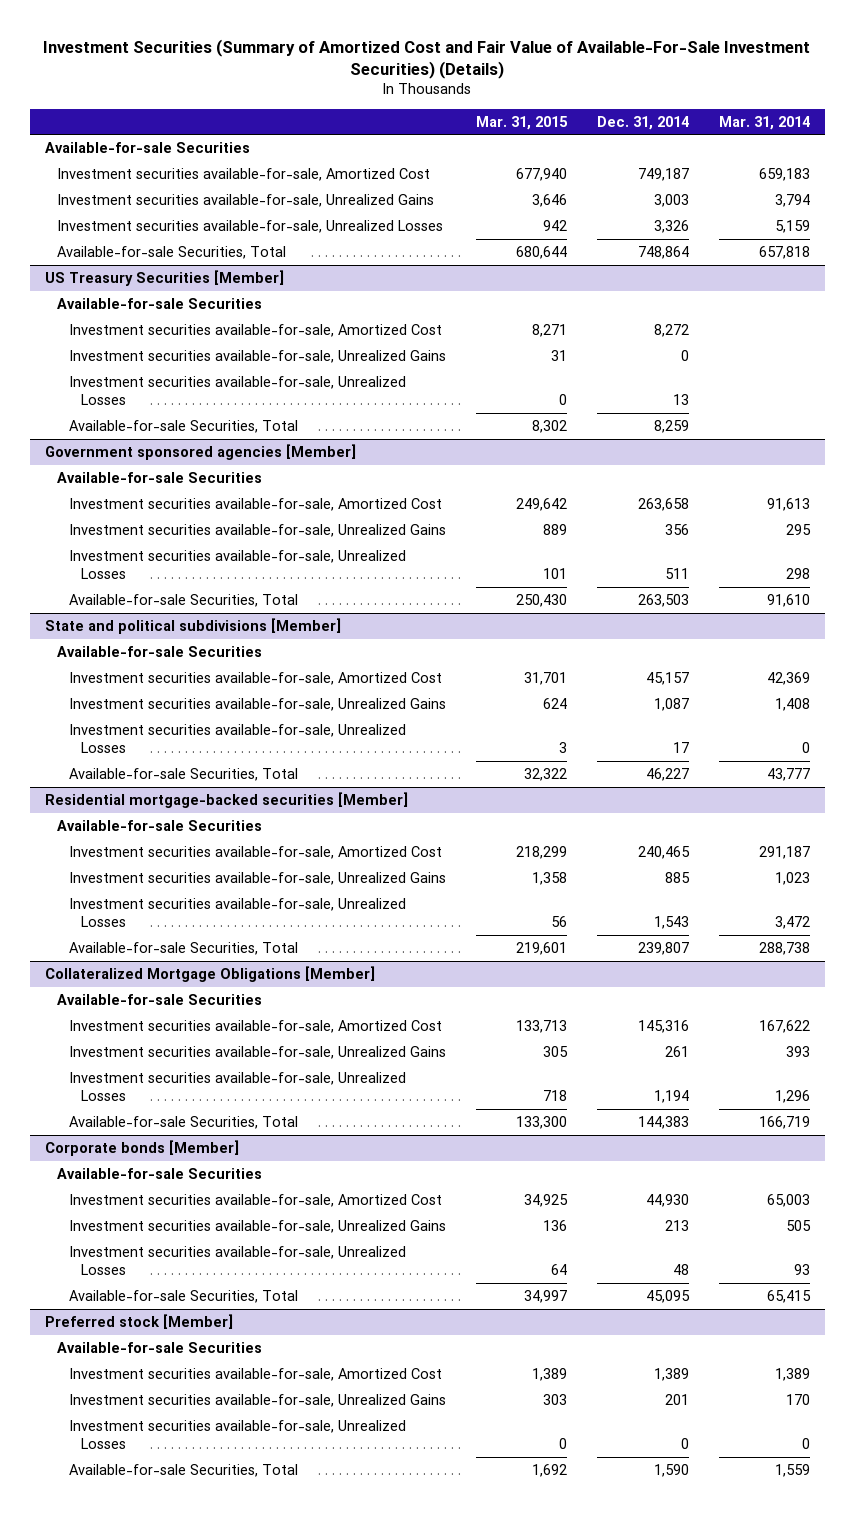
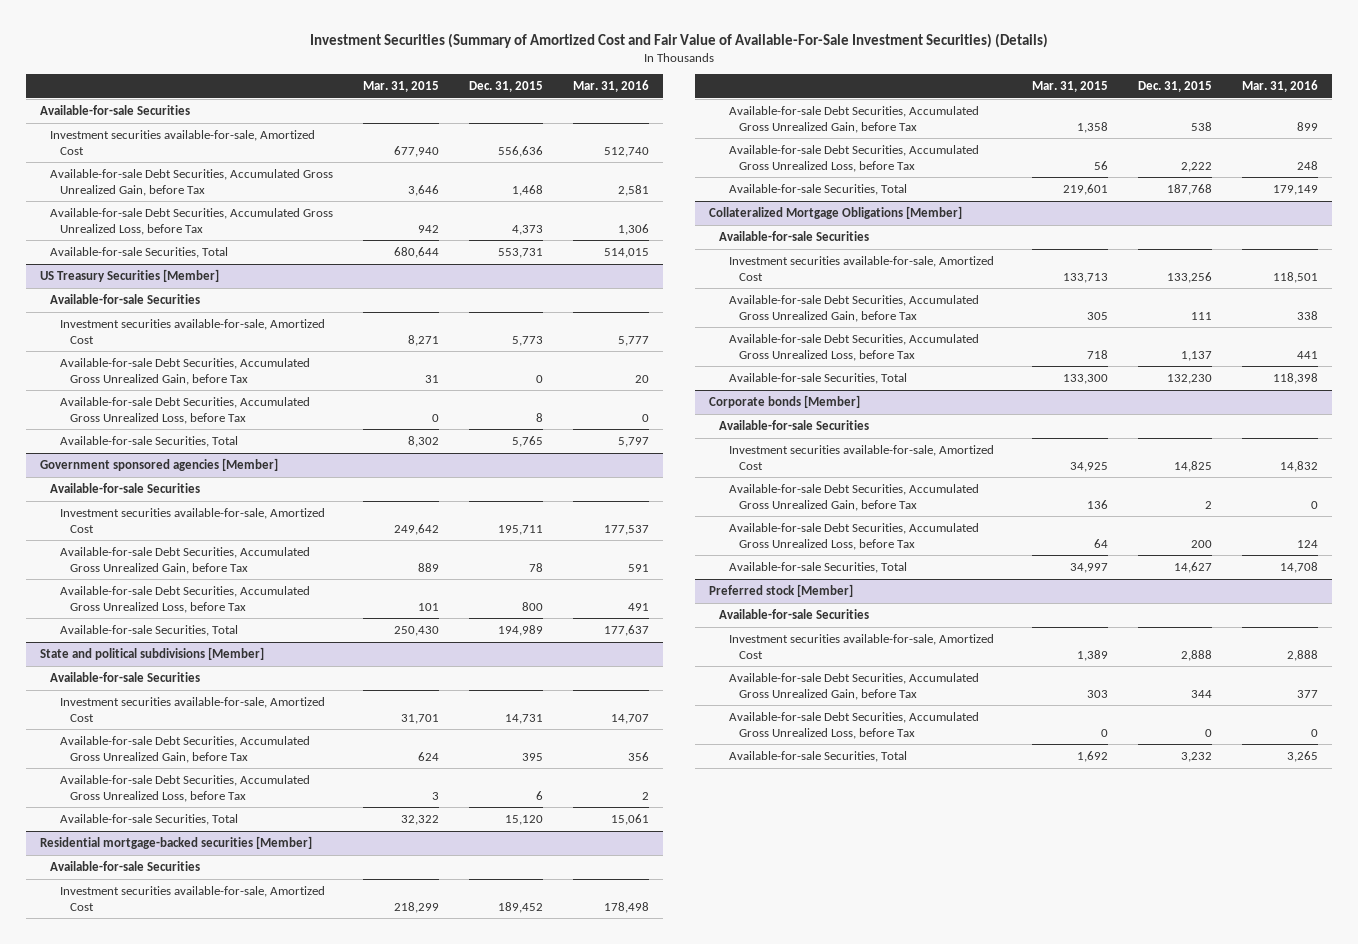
- | Mar. 31, 2015 | Dec. 31, 2014 | Mar. 31, 2014
+ | Mar. 31, 2015 | Dec. 31, 2015 | Mar. 31, 2016
- Investment securities available-for-sale, Unrealized Gains | 3,646 | 3,003 | 3,794
- Investment securities available-for-sale, Unrealized Losses | 942 | 3,326 | 5,159
+ Available-for-sale Debt Securities, Accumulated Gross Unrealized Gain, before Tax | 3,646 | 1,468 | 2,581
+ Available-for-sale Debt Securities, Accumulated Gross Unrealized Loss, before Tax | 942 | 4,373 | 1,306
@ US Treasury Securities [Member]
- Investment securities available-for-sale, Unrealized Gains | 31 | 0 |
- Investment securities available-for-sale, Unrealized Losses | 0 | 13 |
+ Available-for-sale Debt Securities, Accumulated Gross Unrealized Gain, before Tax | 31 | 0 | 20
+ Available-for-sale Debt Securities, Accumulated Gross Unrealized Loss, before Tax | 0 | 8 | 0
@ Government sponsored agencies [Member]
- Investment securities available-for-sale, Unrealized Gains | 889 | 356 | 295
- Investment securities available-for-sale, Unrealized Losses | 101 | 511 | 298
+ Available-for-sale Debt Securities, Accumulated Gross Unrealized Gain, before Tax | 889 | 78 | 591
+ Available-for-sale Debt Securities, Accumulated Gross Unrealized Loss, before Tax | 101 | 800 | 491
@ State and political subdivisions [Member]
- Investment securities available-for-sale, Unrealized Gains | 624 | 1,087 | 1,408
- Investment securities available-for-sale, Unrealized Losses | 3 | 17 | 0
+ Available-for-sale Debt Securities, Accumulated Gross Unrealized Gain, before Tax | 624 | 395 | 356
+ Available-for-sale Debt Securities, Accumulated Gross Unrealized Loss, before Tax | 3 | 6 | 2
@ Residential mortgage-backed securities [Member]
- Investment securities available-for-sale, Unrealized Gains | 1,358 | 885 | 1,023
- Investment securities available-for-sale, Unrealized Losses | 56 | 1,543 | 3,472
+ Available-for-sale Debt Securities, Accumulated Gross Unrealized Gain, before Tax | 1,358 | 538 | 899
+ Available-for-sale Debt Securities, Accumulated Gross Unrealized Loss, before Tax | 56 | 2,222 | 248
@ Collateralized Mortgage Obligations [Member]
- Investment securities available-for-sale, Unrealized Gains | 305 | 261 | 393
- Investment securities available-for-sale, Unrealized Losses | 718 | 1,194 | 1,296
+ Available-for-sale Debt Securities, Accumulated Gross Unrealized Gain, before Tax | 305 | 111 | 338
+ Available-for-sale Debt Securities, Accumulated Gross Unrealized Loss, before Tax | 718 | 1,137 | 441
@ Corporate bonds [Member]
- Investment securities available-for-sale, Unrealized Gains | 136 | 213 | 505
- Investment securities available-for-sale, Unrealized Losses | 64 | 48 | 93
+ Available-for-sale Debt Securities, Accumulated Gross Unrealized Gain, before Tax | 136 | 2 | 0
+ Available-for-sale Debt Securities, Accumulated Gross Unrealized Loss, before Tax | 64 | 200 | 124
@ Preferred stock [Member]
- Investment securities available-for-sale, Unrealized Gains | 303 | 201 | 170
- Investment securities available-for-sale, Unrealized Losses | 0 | 0 | 0
+ Available-for-sale Debt Securities, Accumulated Gross Unrealized Gain, before Tax | 303 | 344 | 377
+ Available-for-sale Debt Securities, Accumulated Gross Unrealized Loss, before Tax | 0 | 0 | 0

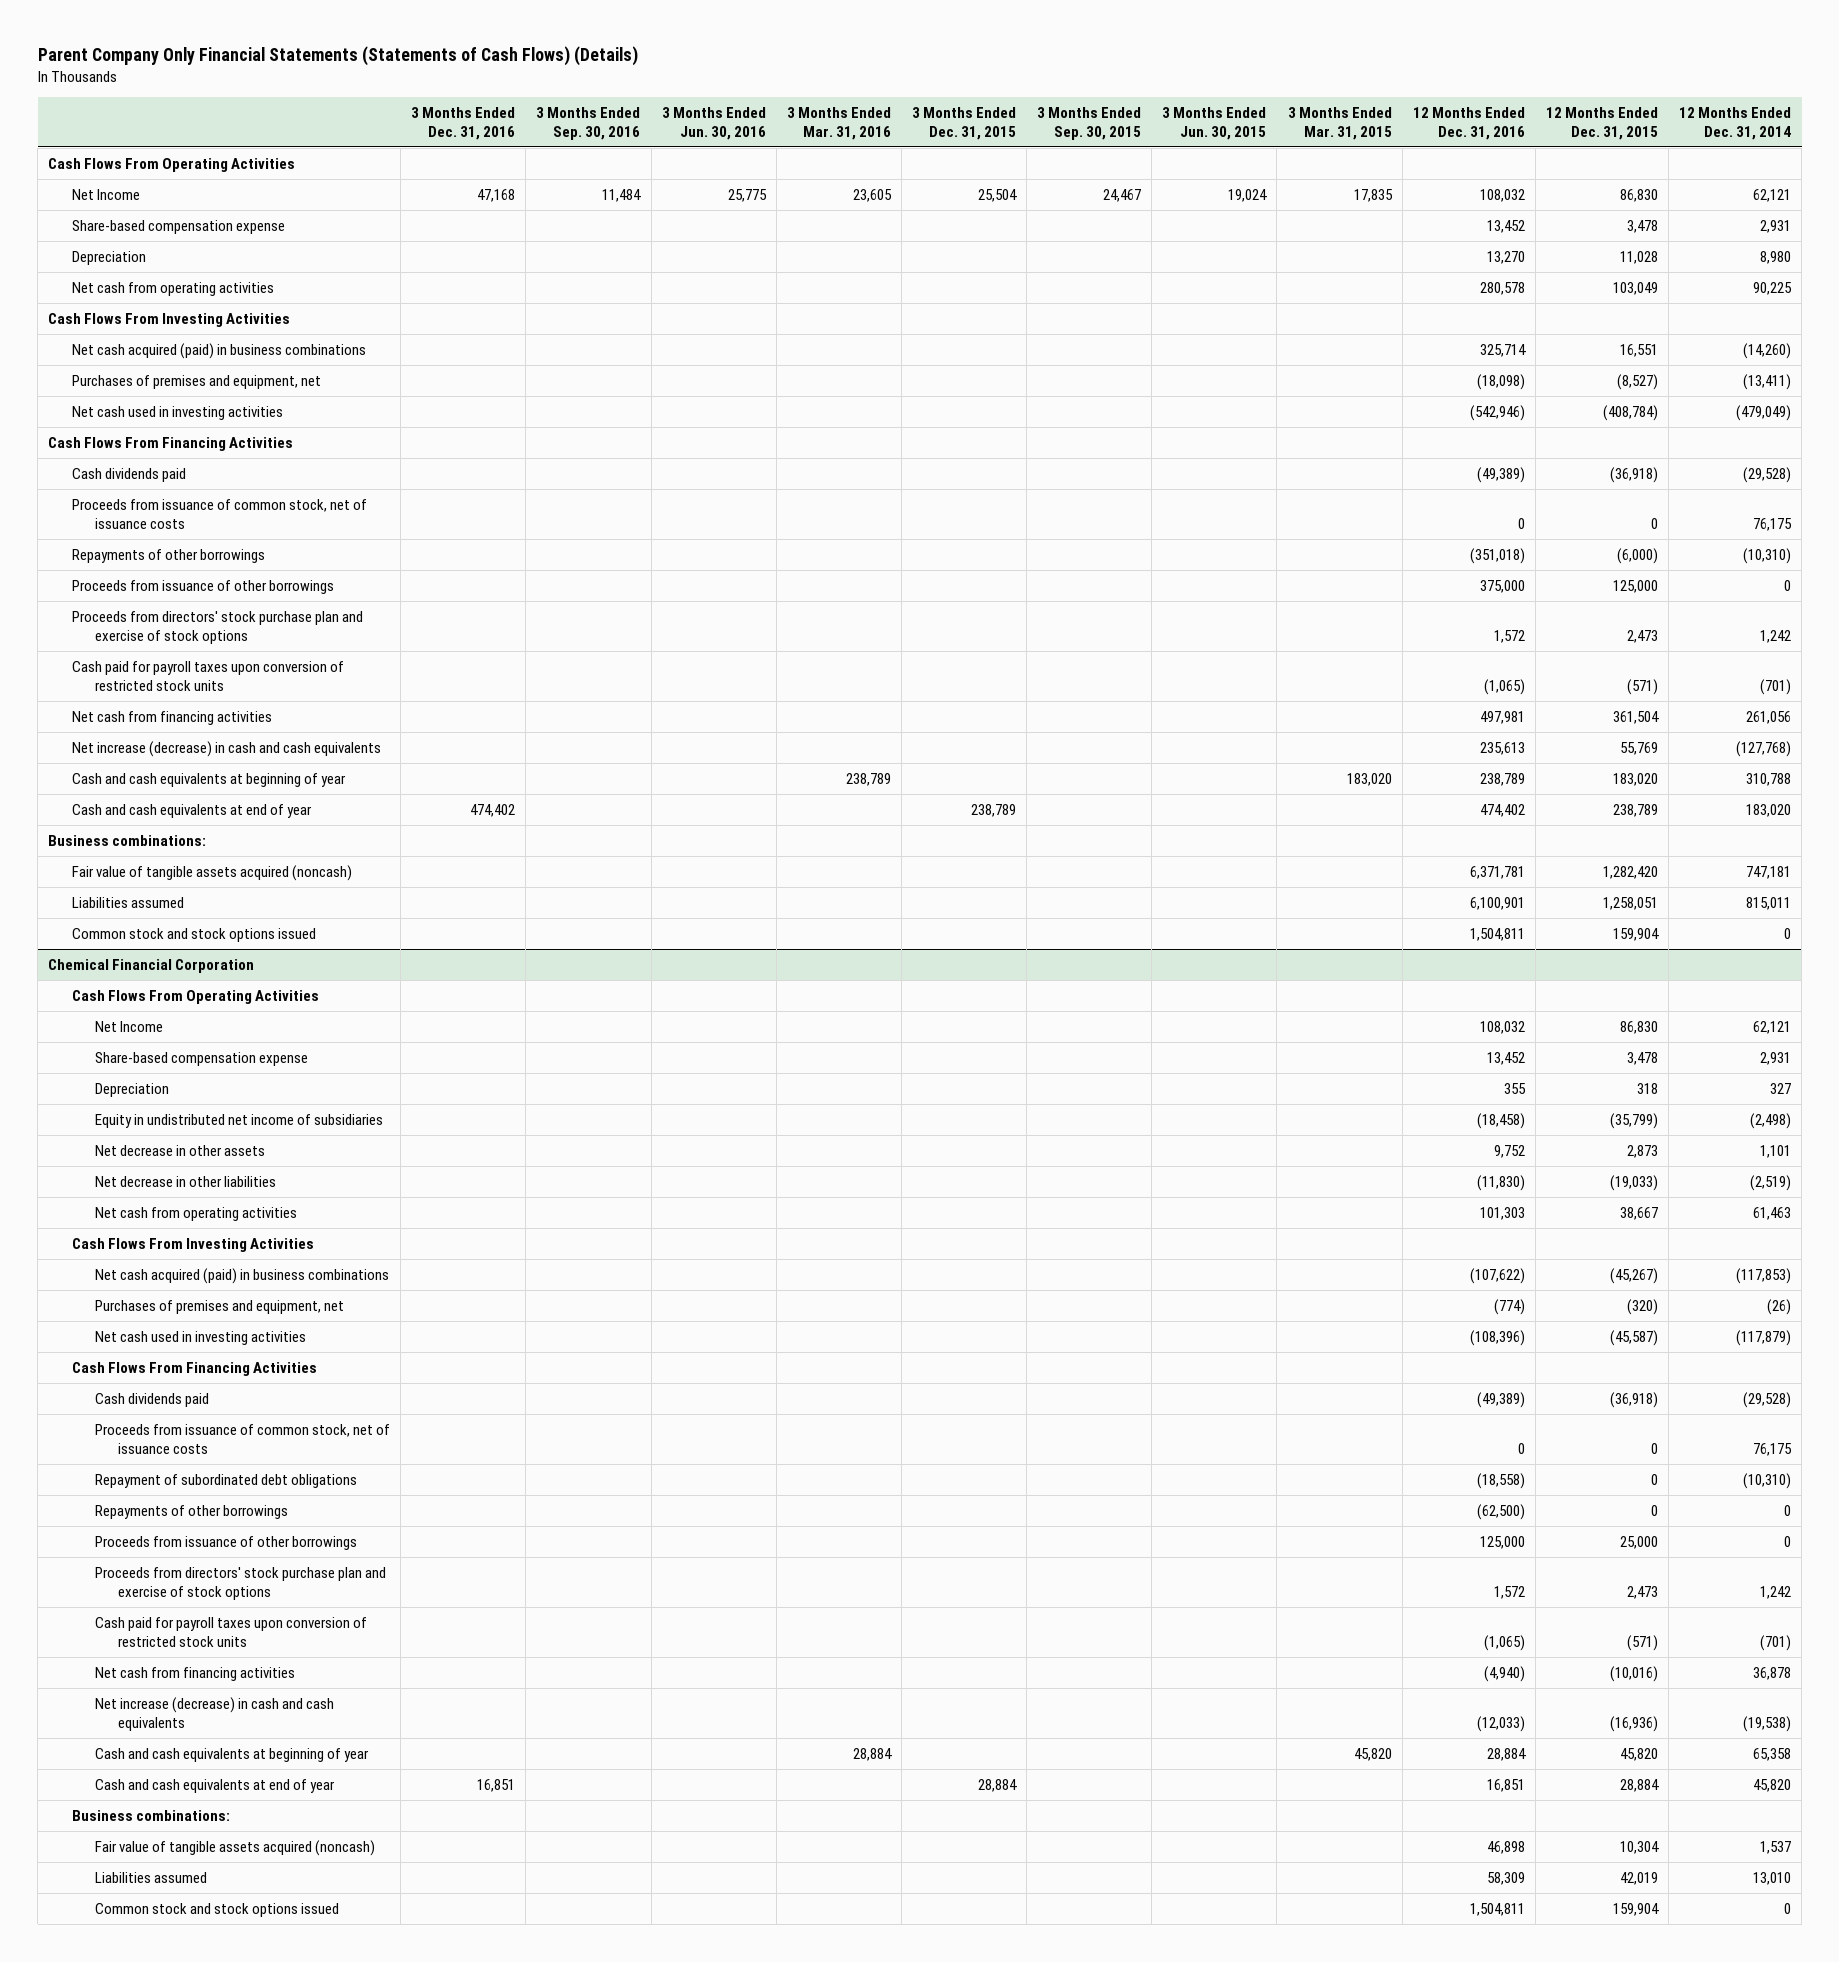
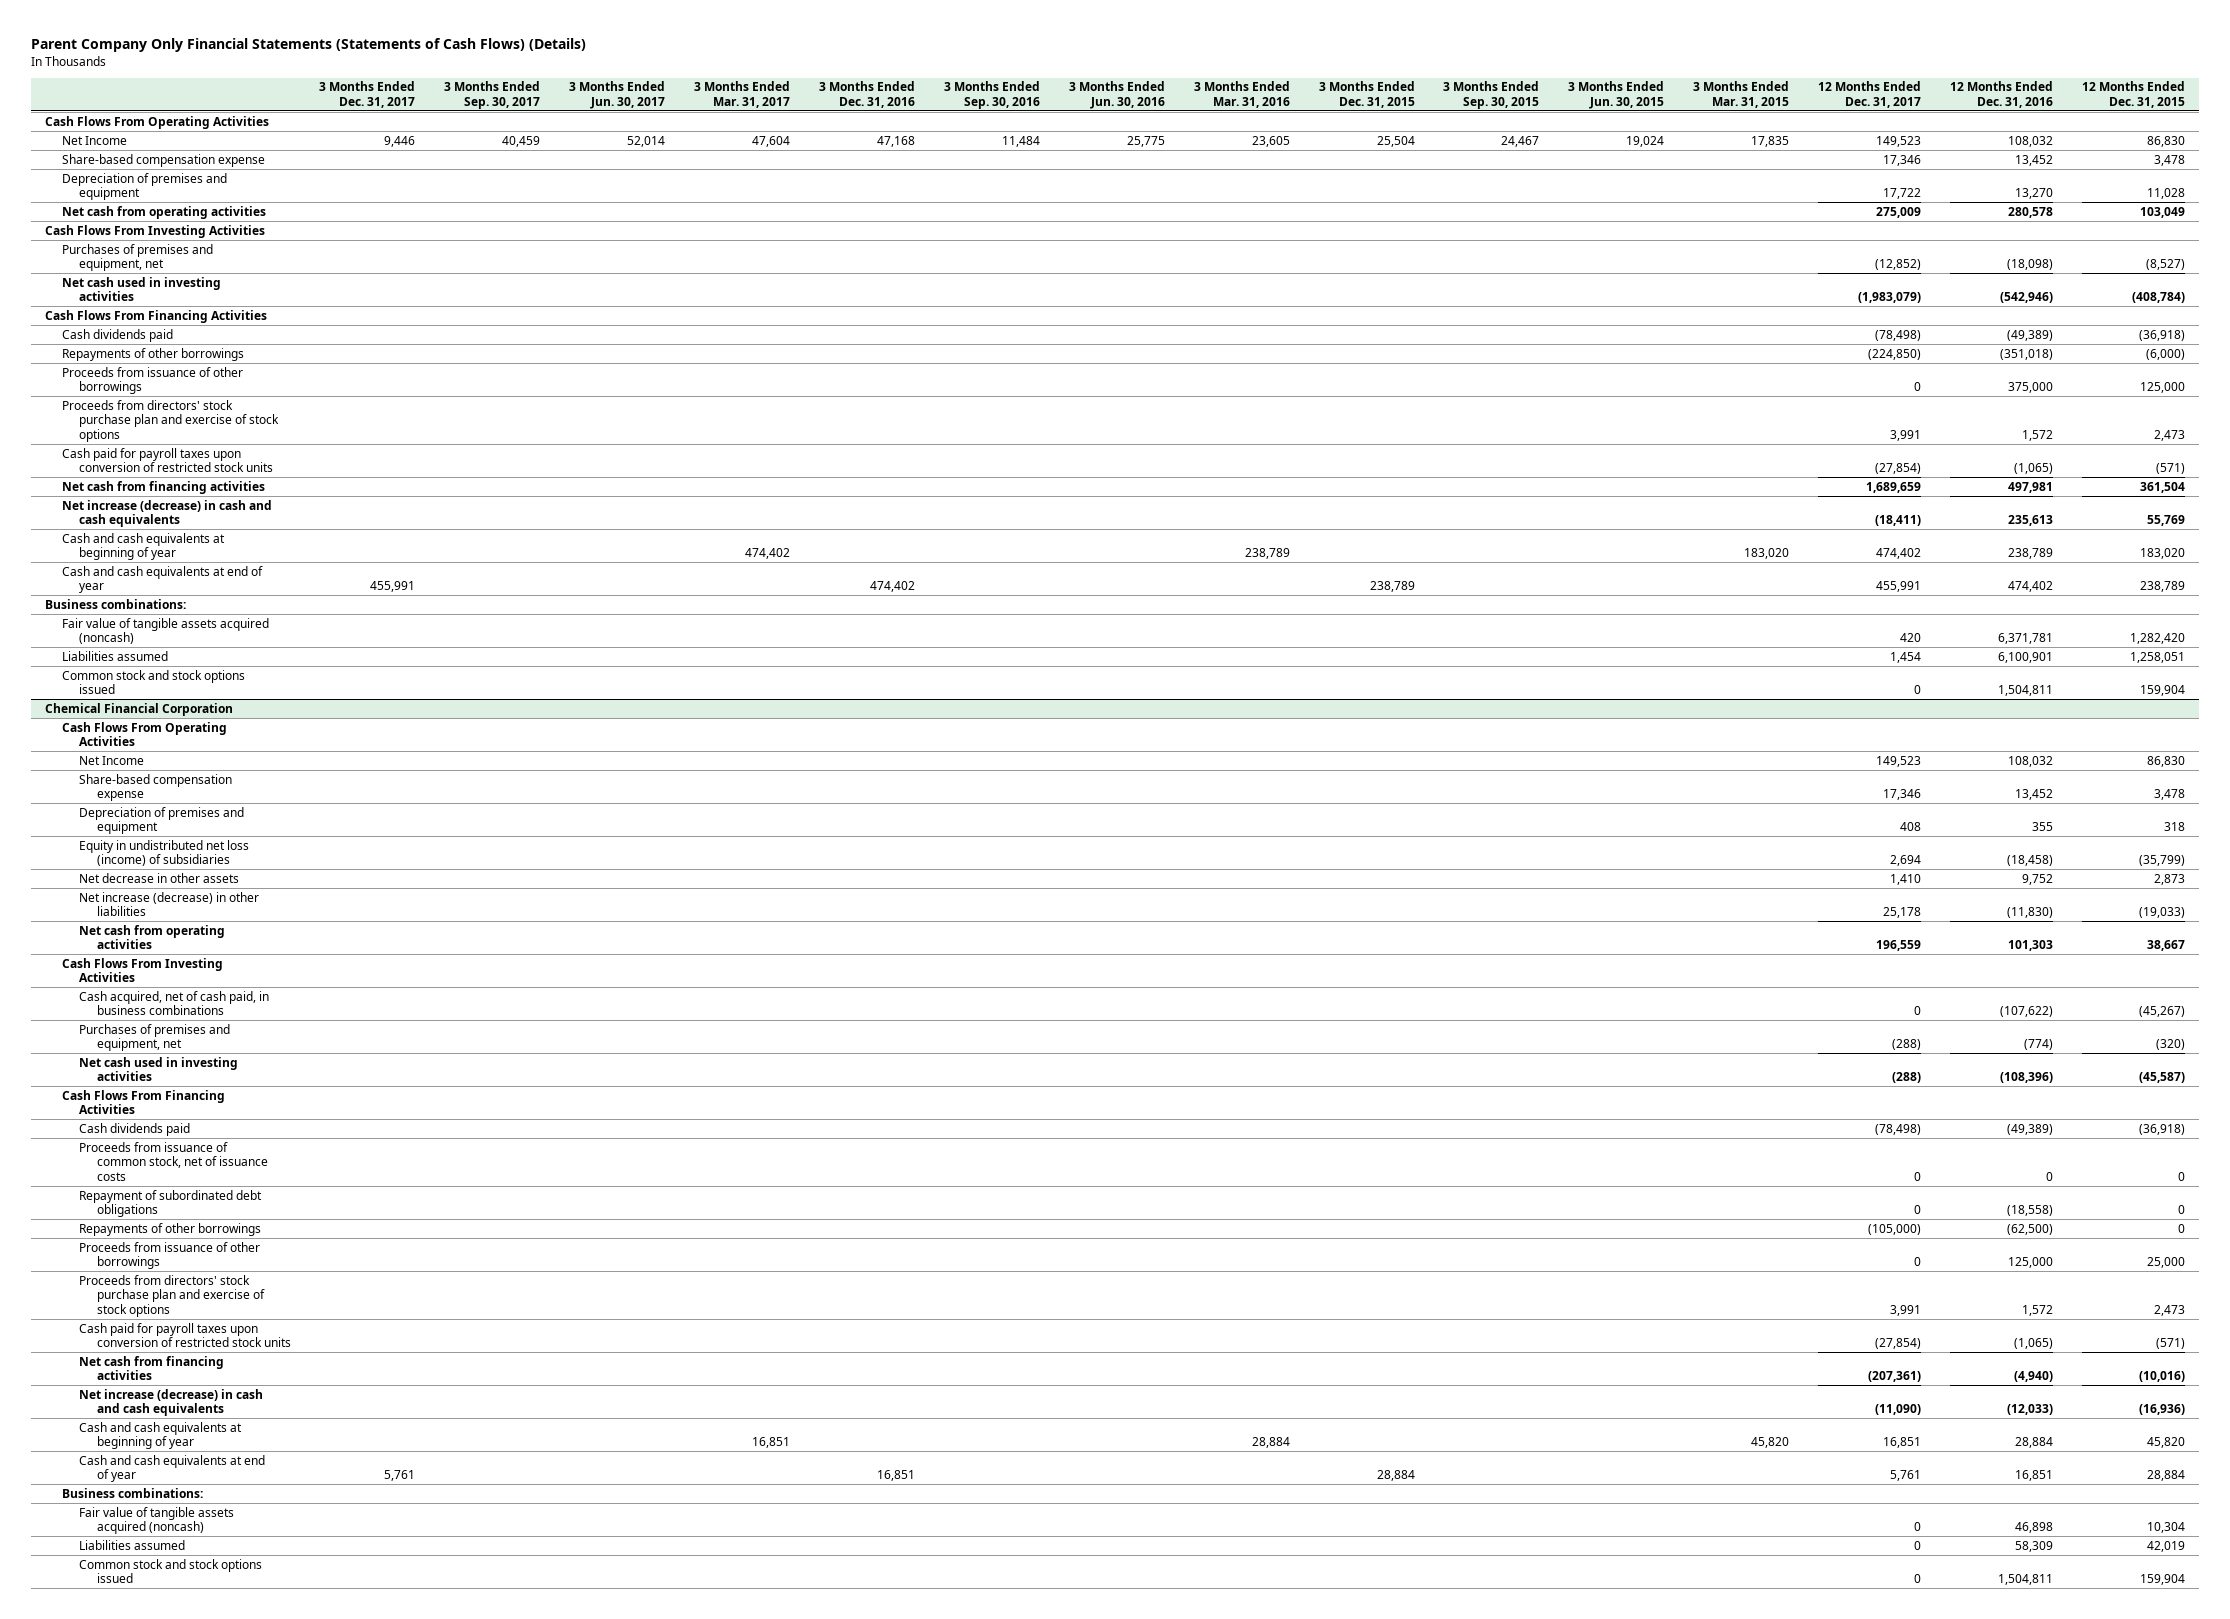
- | 3 Months Ended Dec. 31, 2016 | 3 Months Ended Sep. 30, 2016 | 3 Months Ended Jun. 30, 2016 | 3 Months Ended Mar. 31, 2016 | 3 Months Ended Dec. 31, 2015 | 3 Months Ended Sep. 30, 2015 | 3 Months Ended Jun. 30, 2015 | 3 Months Ended Mar. 31, 2015 | 12 Months Ended Dec. 31, 2016 | 12 Months Ended Dec. 31, 2015 | 12 Months Ended Dec. 31, 2014
+ | 3 Months Ended Dec. 31, 2017 | 3 Months Ended Sep. 30, 2017 | 3 Months Ended Jun. 30, 2017 | 3 Months Ended Mar. 31, 2017 | 3 Months Ended Dec. 31, 2016 | 3 Months Ended Sep. 30, 2016 | 3 Months Ended Jun. 30, 2016 | 3 Months Ended Mar. 31, 2016 | 3 Months Ended Dec. 31, 2015 | 3 Months Ended Sep. 30, 2015 | 3 Months Ended Jun. 30, 2015 | 3 Months Ended Mar. 31, 2015 | 12 Months Ended Dec. 31, 2017 | 12 Months Ended Dec. 31, 2016 | 12 Months Ended Dec. 31, 2015
- Depreciation | | | | | | | | | 13,270 | 11,028 | 8,980
+ Depreciation of premises and equipment | | | | | | | | | | | | | 17,722 | 13,270 | 11,028
- Net cash acquired (paid) in business combinations | | | | | | | | | 325,714 | 16,551 | (14,260)
- Proceeds from issuance of common stock, net of issuance costs | | | | | | | | | 0 | 0 | 76,175
@ Chemical Financial Corporation
- Depreciation | | | | | | | | | 355 | 318 | 327
- Equity in undistributed net income of subsidiaries | | | | | | | | | (18,458) | (35,799) | (2,498)
+ Depreciation of premises and equipment | | | | | | | | | | | | | 408 | 355 | 318
+ Equity in undistributed net loss (income) of subsidiaries | | | | | | | | | | | | | 2,694 | (18,458) | (35,799)
- Net decrease in other liabilities | | | | | | | | | (11,830) | (19,033) | (2,519)
+ Net increase (decrease) in other liabilities | | | | | | | | | | | | | 25,178 | (11,830) | (19,033)
- Net cash acquired (paid) in business combinations | | | | | | | | | (107,622) | (45,267) | (117,853)
+ Cash acquired, net of cash paid, in business combinations | | | | | | | | | | | | | 0 | (107,622) | (45,267)

